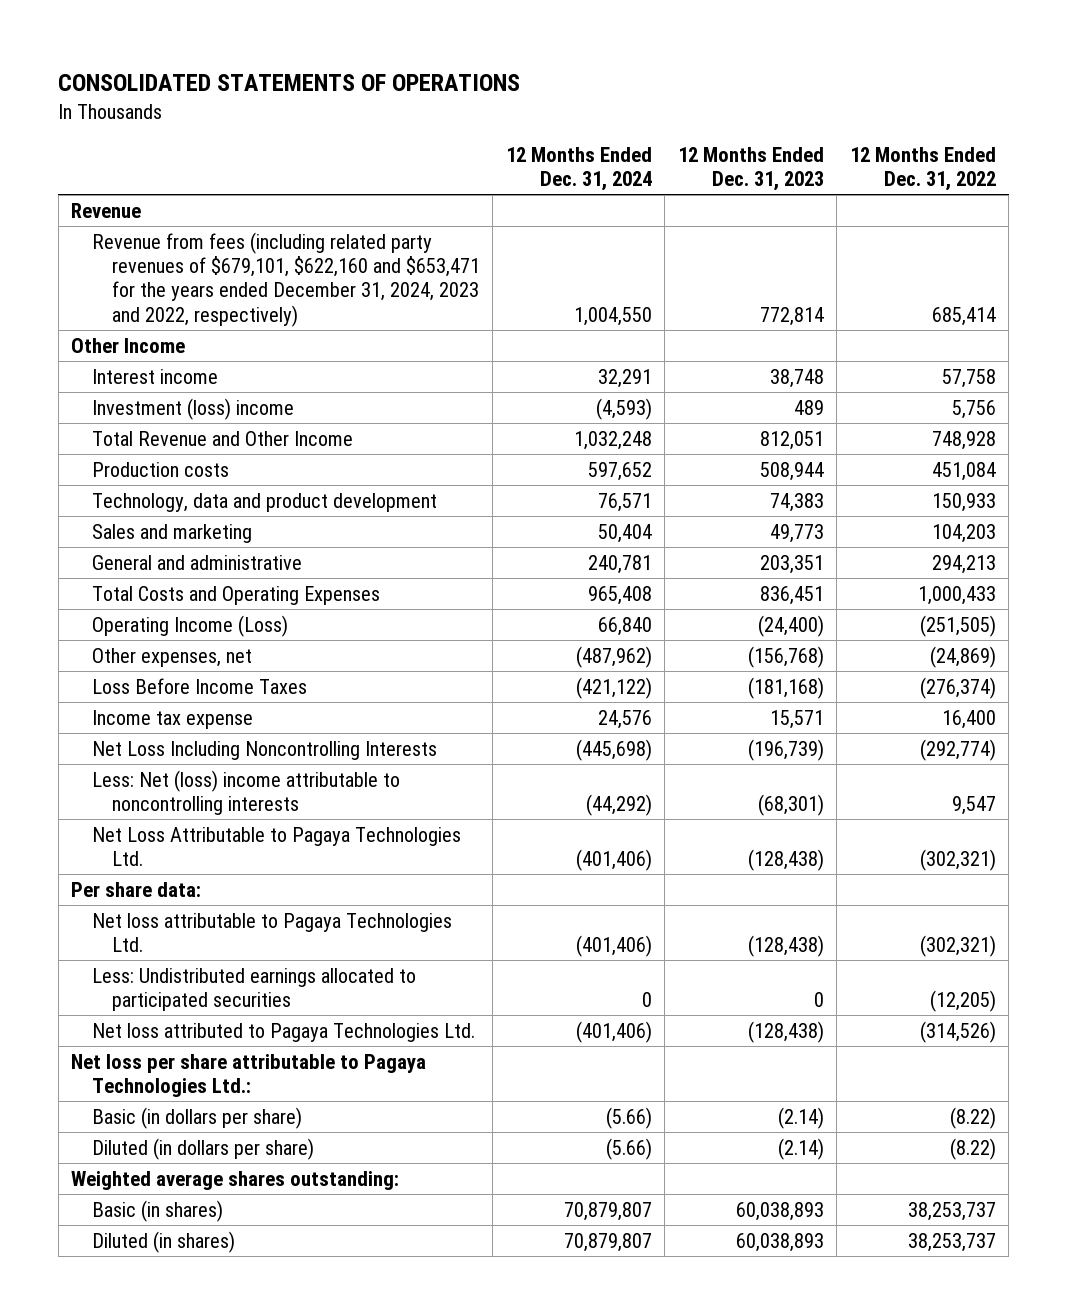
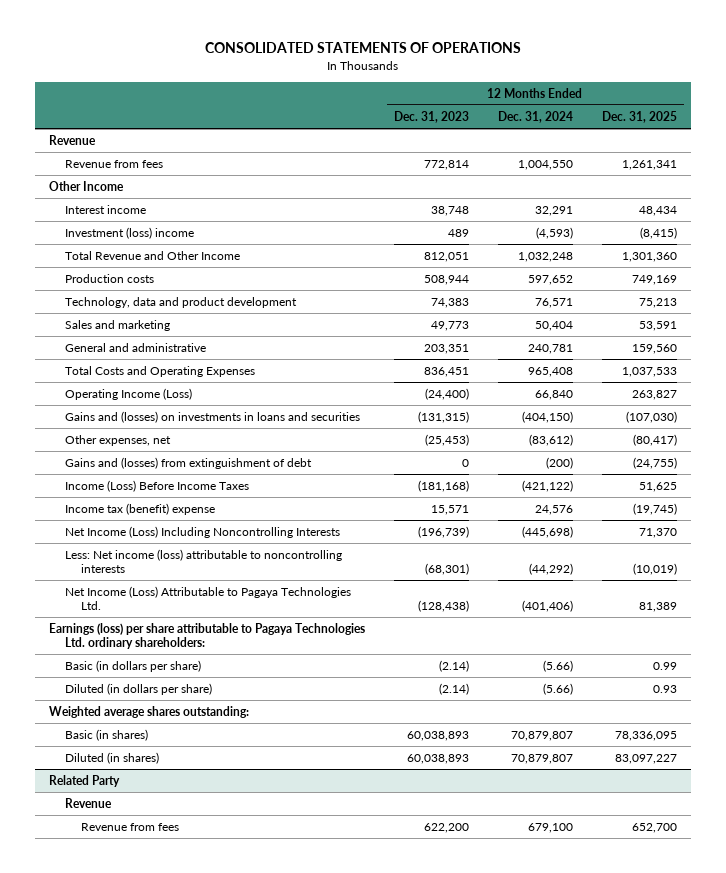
- | 12 Months Ended Dec. 31, 2024 | 12 Months Ended Dec. 31, 2023 | 12 Months Ended Dec. 31, 2022
+ | 12 Months Ended Dec. 31, 2023 | 12 Months Ended Dec. 31, 2024 | 12 Months Ended Dec. 31, 2025
- Revenue from fees (including related party revenues of $679,101, $622,160 and $653,471 for the years ended December 31, 2024, 2023 and 2022, respectively) | 1,004,550 | 772,814 | 685,414
+ Revenue from fees | 772,814 | 1,004,550 | 1,261,341
- Other expenses, net | (487,962) | (156,768) | (24,869)
- Loss Before Income Taxes | (421,122) | (181,168) | (276,374)
- Income tax expense | 24,576 | 15,571 | 16,400
- Net Loss Including Noncontrolling Interests | (445,698) | (196,739) | (292,774)
- Less: Net (loss) income attributable to noncontrolling interests | (44,292) | (68,301) | 9,547
- Net Loss Attributable to Pagaya Technologies Ltd. | (401,406) | (128,438) | (302,321)
- Per share data:
- Net loss attributable to Pagaya Technologies Ltd. | (401,406) | (128,438) | (302,321)
- Less: Undistributed earnings allocated to participated securities | 0 | 0 | (12,205)
- Net loss attributed to Pagaya Technologies Ltd. | (401,406) | (128,438) | (314,526)
- Net loss per share attributable to Pagaya Technologies Ltd.:
+ Gains and (losses) on investments in loans and securities | (131,315) | (404,150) | (107,030)
+ Other expenses, net | (25,453) | (83,612) | (80,417)
+ Gains and (losses) from extinguishment of debt | 0 | (200) | (24,755)
+ Income (Loss) Before Income Taxes | (181,168) | (421,122) | 51,625
+ Income tax (benefit) expense | 15,571 | 24,576 | (19,745)
+ Net Income (Loss) Including Noncontrolling Interests | (196,739) | (445,698) | 71,370
+ Less: Net income (loss) attributable to noncontrolling interests | (68,301) | (44,292) | (10,019)
+ Net Income (Loss) Attributable to Pagaya Technologies Ltd. | (128,438) | (401,406) | 81,389
+ Earnings (loss) per share attributable to Pagaya Technologies Ltd. ordinary shareholders:
+ Related Party
+ Revenue
+ Revenue from fees | 622,200 | 679,100 | 652,700

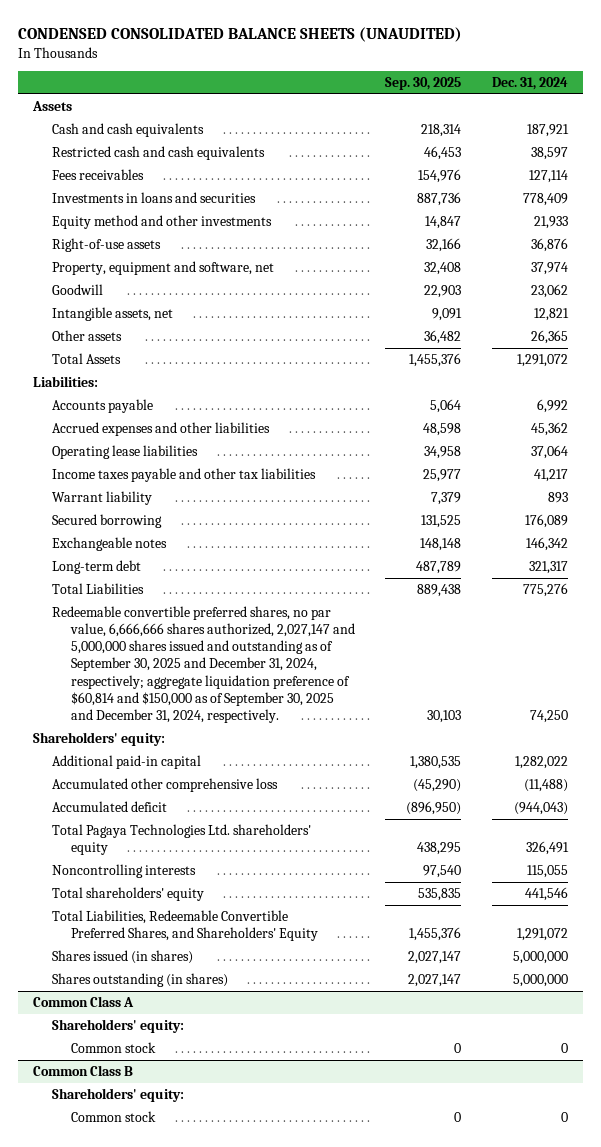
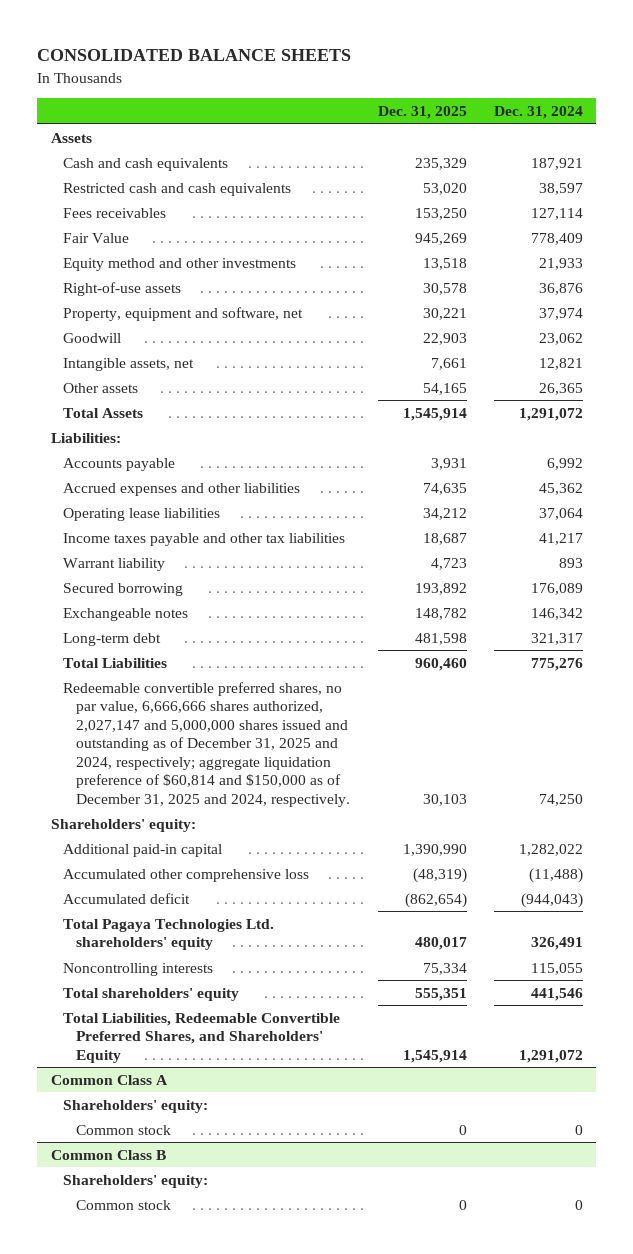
- CONDENSED CONSOLIDATED BALANCE SHEETS (UNAUDITED)
+ CONSOLIDATED BALANCE SHEETS
- | Sep. 30, 2025 | Dec. 31, 2024
+ | Dec. 31, 2025 | Dec. 31, 2024
- Investments in loans and securities | 887,736 | 778,409
+ Fair Value | 945,269 | 778,409
- Redeemable convertible preferred shares, no par value, 6,666,666 shares authorized, 2,027,147 and 5,000,000 shares issued and outstanding as of September 30, 2025 and December 31, 2024, respectively; aggregate liquidation preference of $60,814 and $150,000 as of September 30, 2025 and December 31, 2024, respectively. | 30,103 | 74,250
+ Redeemable convertible preferred shares, no par value, 6,666,666 shares authorized, 2,027,147 and 5,000,000 shares issued and outstanding as of December 31, 2025 and 2024, respectively; aggregate liquidation preference of $60,814 and $150,000 as of December 31, 2025 and 2024, respectively. | 30,103 | 74,250
- Shares issued (in shares) | 2,027,147 | 5,000,000
- Shares outstanding (in shares) | 2,027,147 | 5,000,000

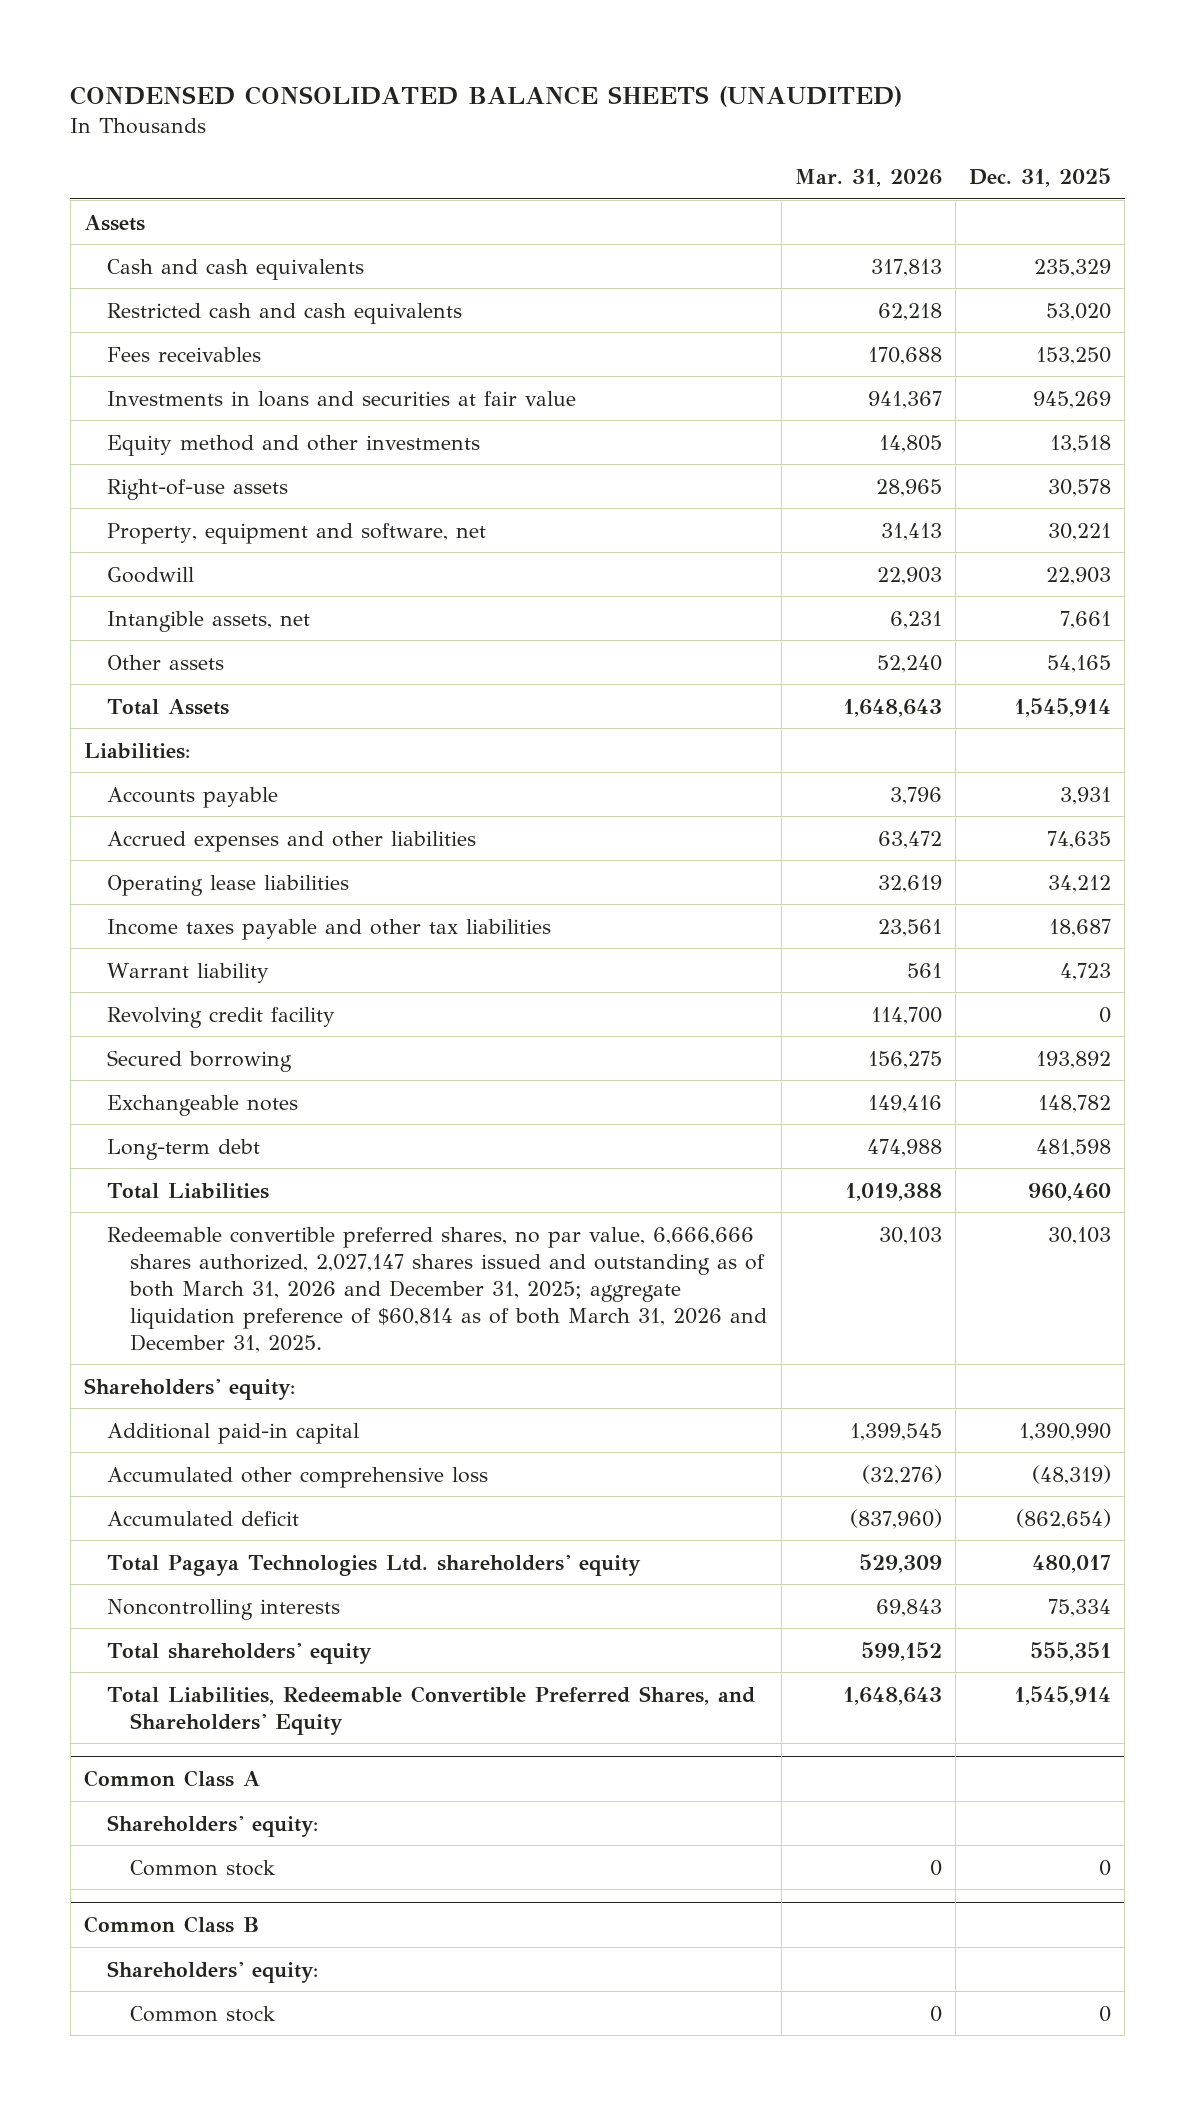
- CONSOLIDATED BALANCE SHEETS
+ CONDENSED CONSOLIDATED BALANCE SHEETS (UNAUDITED)
- | Dec. 31, 2025 | Dec. 31, 2024
+ | Mar. 31, 2026 | Dec. 31, 2025
- Fair Value | 945,269 | 778,409
+ Investments in loans and securities at fair value | 941,367 | 945,269
+ Revolving credit facility | 114,700 | 0
- Redeemable convertible preferred shares, no par value, 6,666,666 shares authorized, 2,027,147 and 5,000,000 shares issued and outstanding as of December 31, 2025 and 2024, respectively; aggregate liquidation preference of $60,814 and $150,000 as of December 31, 2025 and 2024, respectively. | 30,103 | 74,250
+ Redeemable convertible preferred shares, no par value, 6,666,666 shares authorized, 2,027,147 shares issued and outstanding as of both March 31, 2026 and December 31, 2025; aggregate liquidation preference of $60,814 as of both March 31, 2026 and December 31, 2025. | 30,103 | 30,103

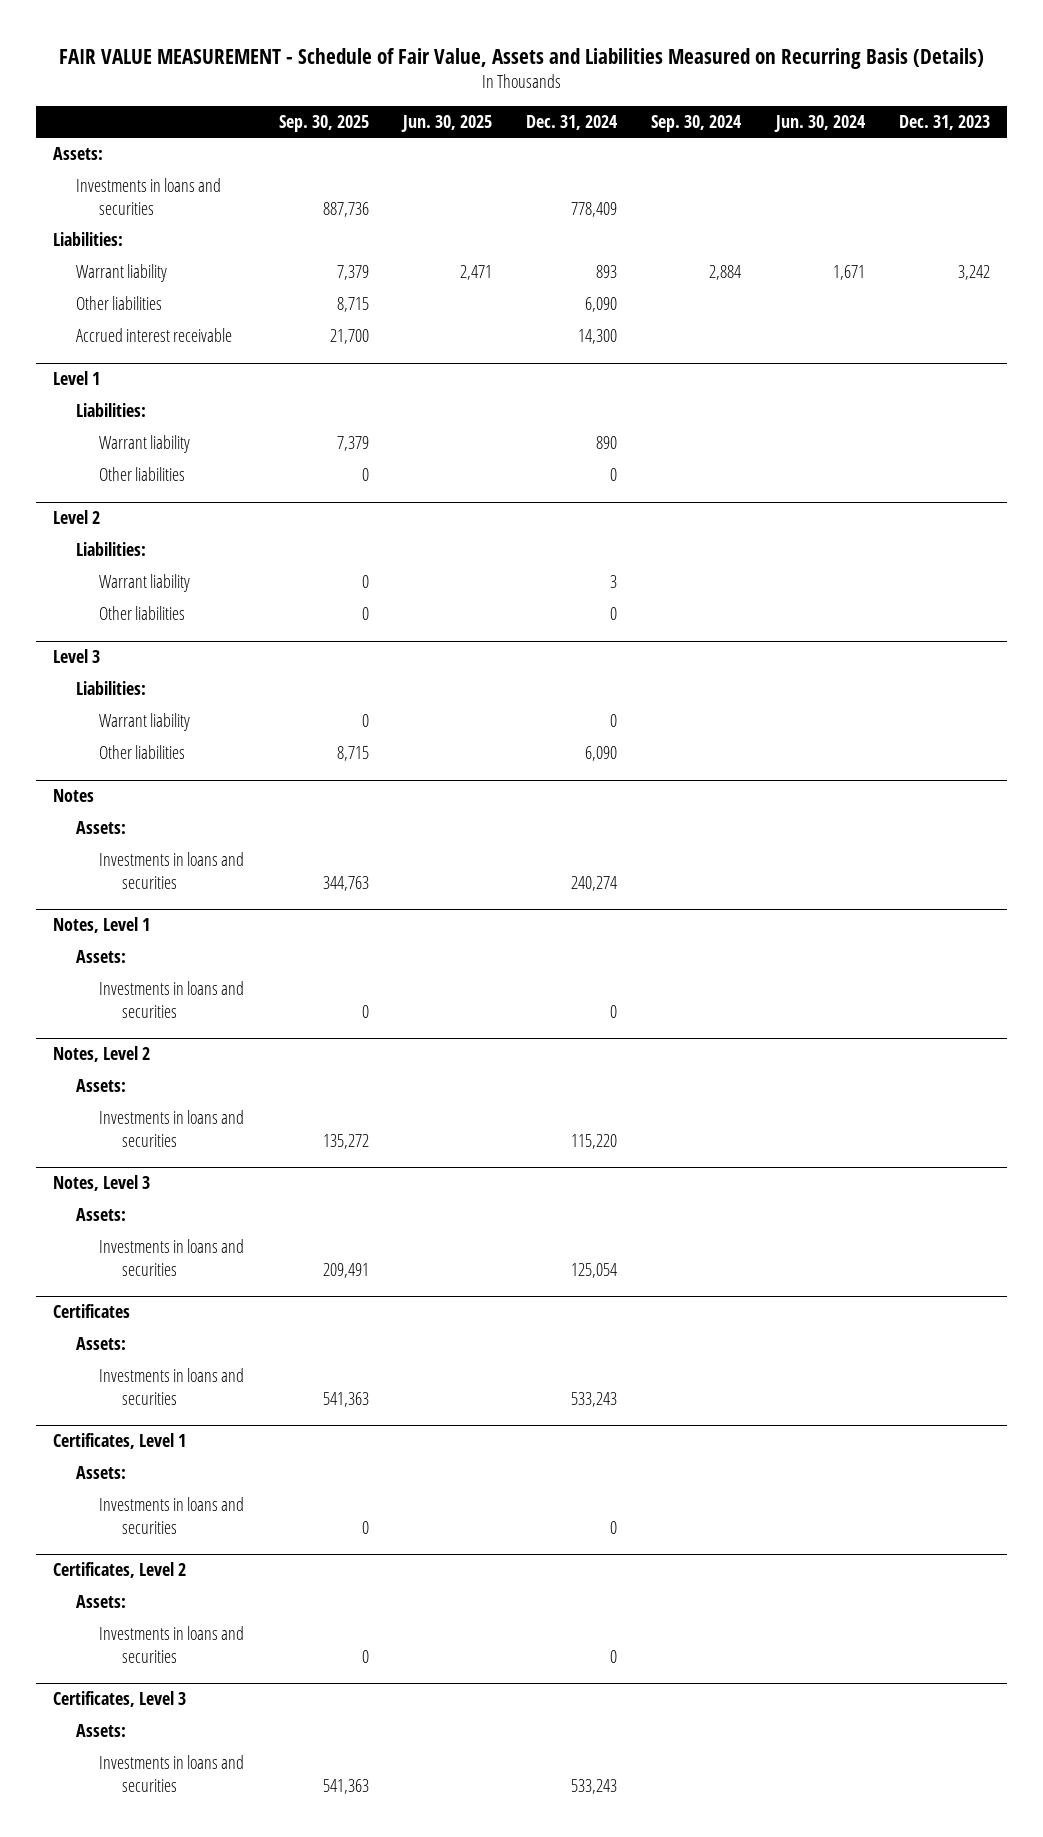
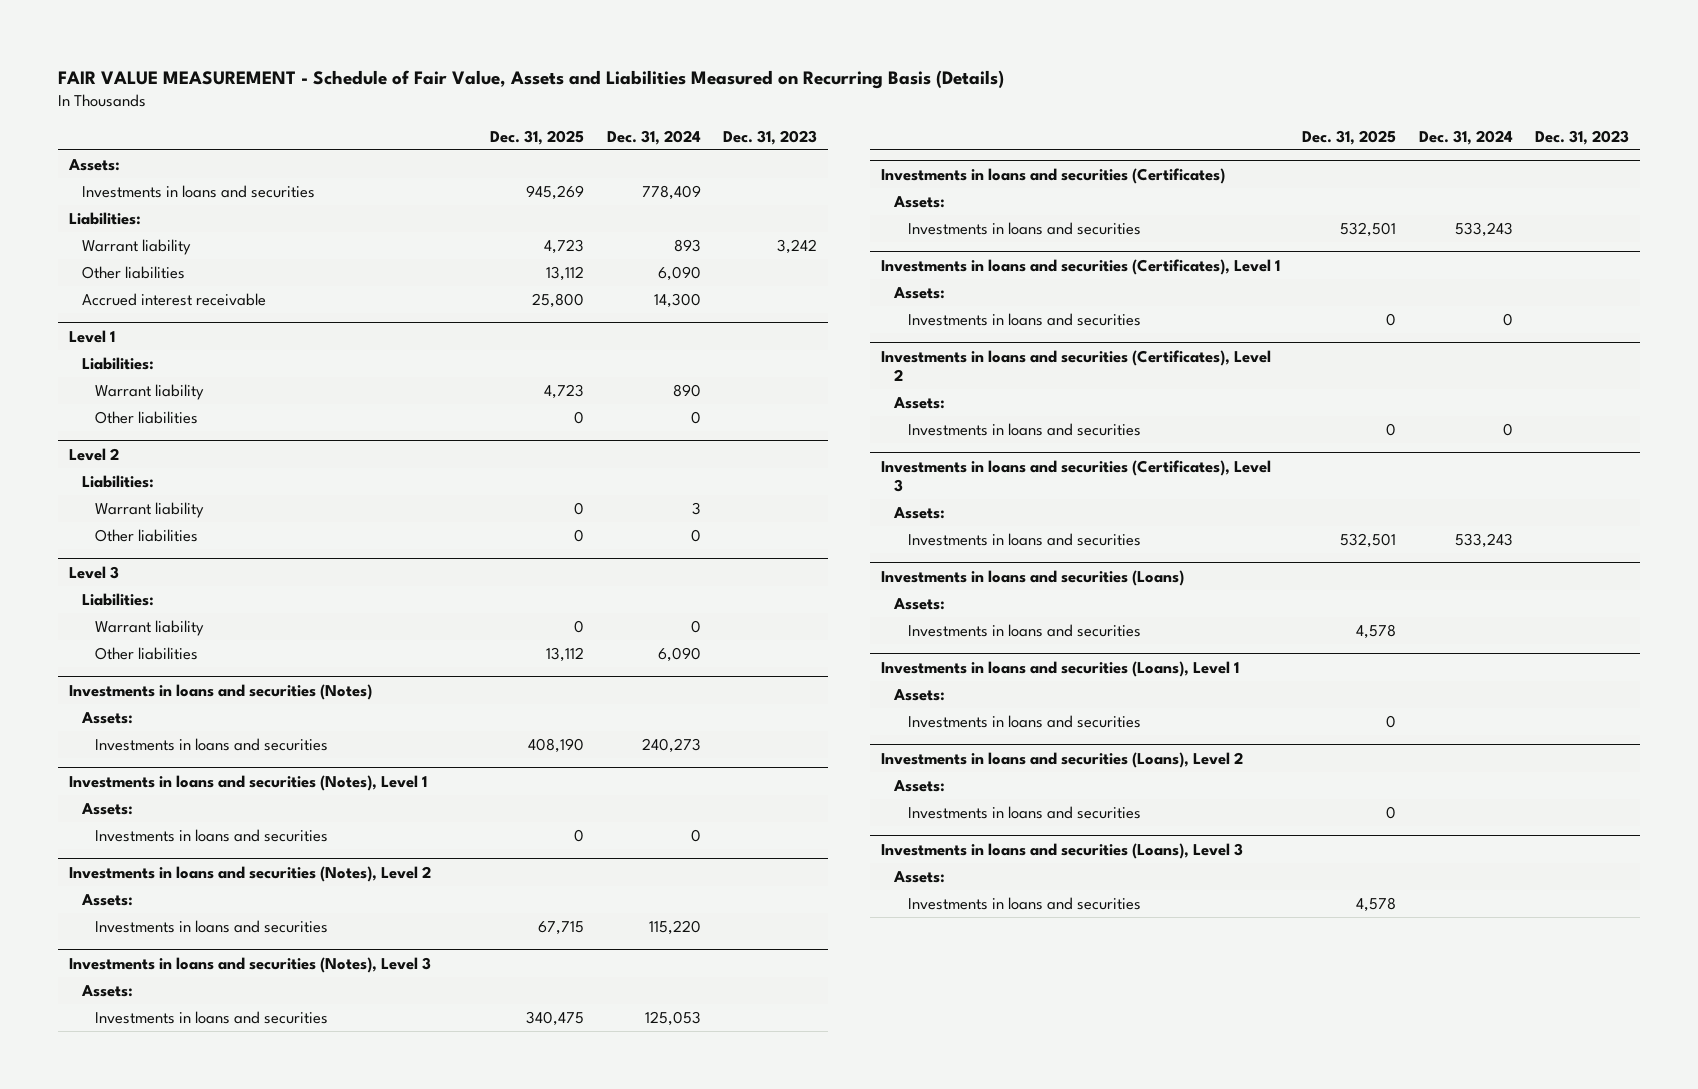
- | Sep. 30, 2025 | Jun. 30, 2025 | Dec. 31, 2024 | Sep. 30, 2024 | Jun. 30, 2024 | Dec. 31, 2023
+ | Dec. 31, 2025 | Dec. 31, 2024 | Dec. 31, 2023
- Notes
+ Investments in loans and securities (Notes)
- Investments in loans and securities | 344,763 | | 240,274 | | |
- Notes, Level 1
+ Investments in loans and securities | 408,190 | 240,273 |
+ Investments in loans and securities (Notes), Level 1
- Notes, Level 2
+ Investments in loans and securities (Notes), Level 2
- Notes, Level 3
+ Investments in loans and securities (Notes), Level 3
- Investments in loans and securities | 209,491 | | 125,054 | | |
- Certificates
+ Investments in loans and securities | 340,475 | 125,053 |
+ Investments in loans and securities (Certificates)
- Certificates, Level 1
+ Investments in loans and securities (Certificates), Level 1
- Certificates, Level 2
+ Investments in loans and securities (Certificates), Level 2
- Certificates, Level 3
+ Investments in loans and securities (Certificates), Level 3
+ Investments in loans and securities (Loans)
+ Assets:
+ Investments in loans and securities | 4,578 | |
+ Investments in loans and securities (Loans), Level 1
+ Assets:
+ Investments in loans and securities | 0 | |
+ Investments in loans and securities (Loans), Level 2
+ Assets:
+ Investments in loans and securities | 0 | |
+ Investments in loans and securities (Loans), Level 3
+ Assets:
+ Investments in loans and securities | 4,578 | |

